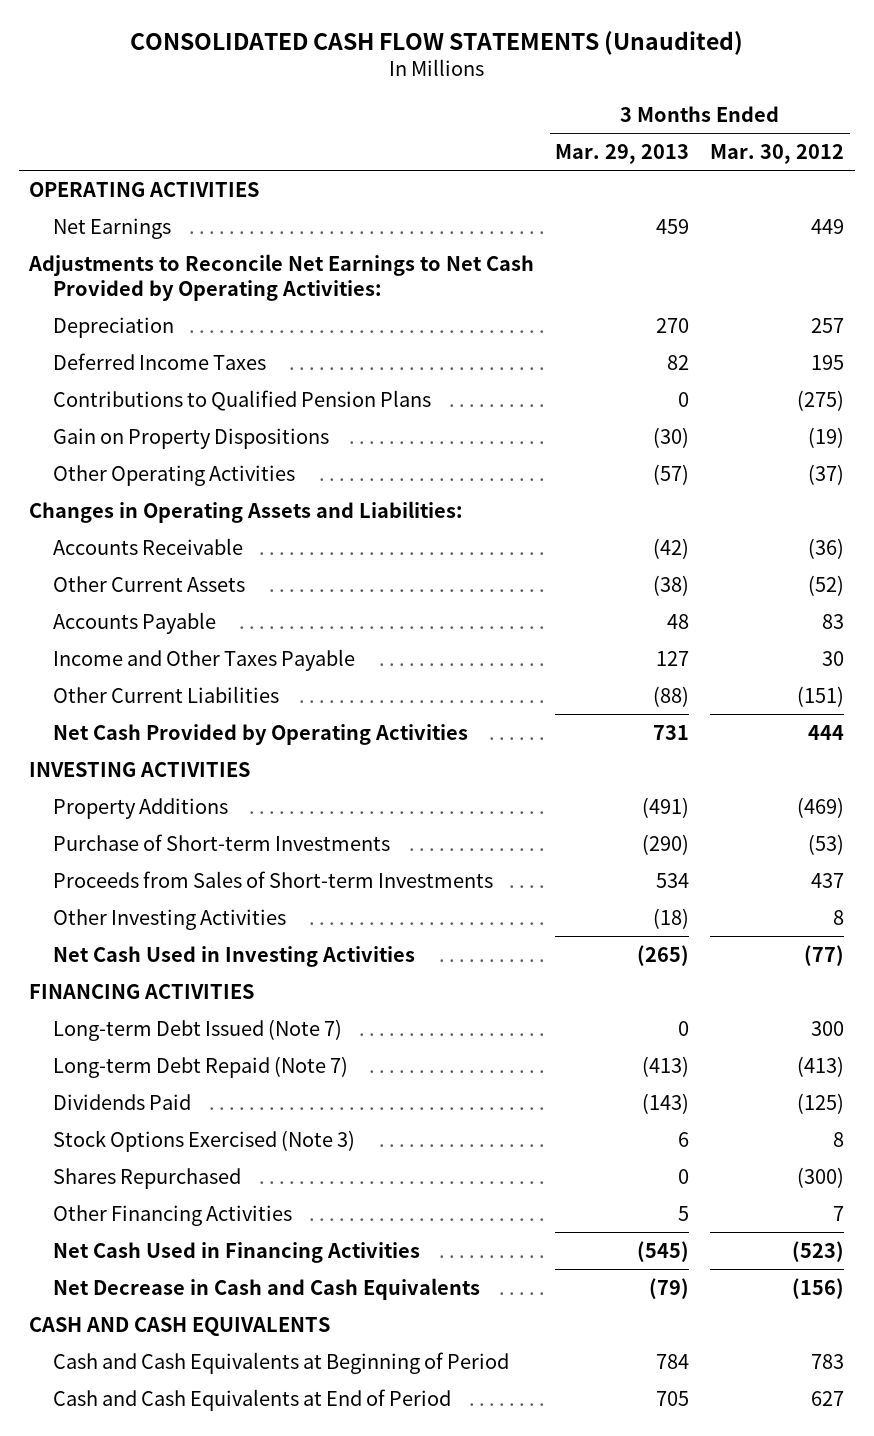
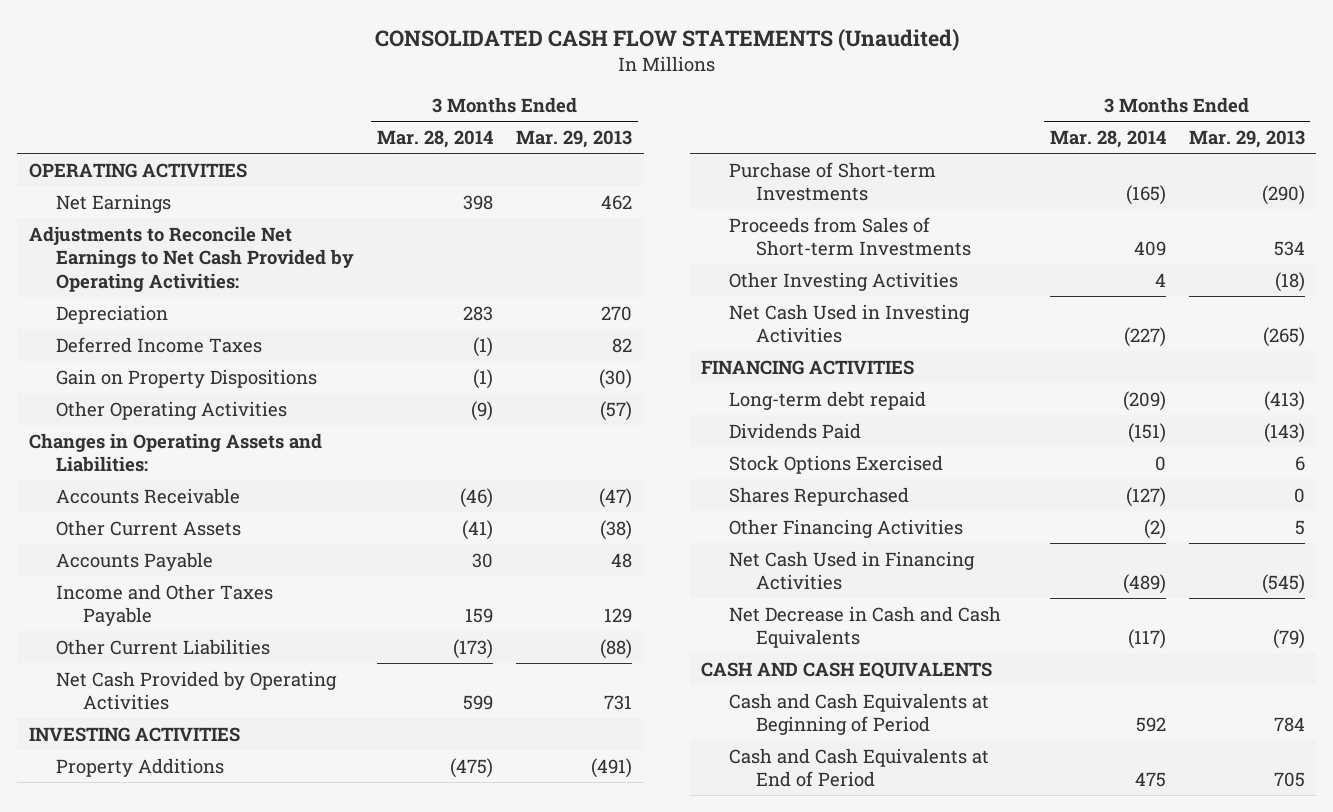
- | 3 Months Ended Mar. 29, 2013 | 3 Months Ended Mar. 30, 2012
+ | 3 Months Ended Mar. 28, 2014 | 3 Months Ended Mar. 29, 2013
- Net Earnings | 459 | 449
+ Net Earnings | 398 | 462
- Contributions to Qualified Pension Plans | 0 | (275)
- Accounts Receivable | (42) | (36)
+ Accounts Receivable | (46) | (47)
- Income and Other Taxes Payable | 127 | 30
+ Income and Other Taxes Payable | 159 | 129
- Long-term Debt Issued (Note 7) | 0 | 300
- Long-term Debt Repaid (Note 7) | (413) | (413)
+ Long-term debt repaid | (209) | (413)
- Stock Options Exercised (Note 3) | 6 | 8
+ Stock Options Exercised | 0 | 6

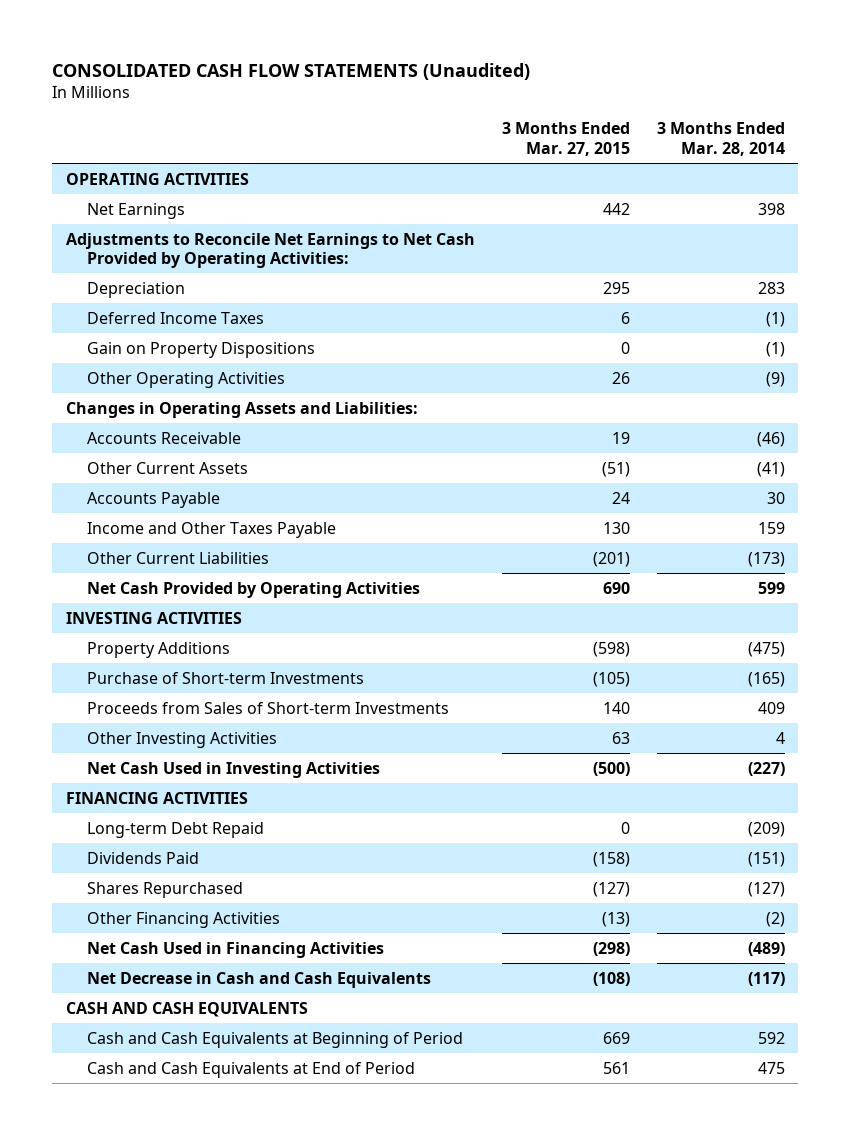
- | 3 Months Ended Mar. 28, 2014 | 3 Months Ended Mar. 29, 2013
+ | 3 Months Ended Mar. 27, 2015 | 3 Months Ended Mar. 28, 2014
- Long-term debt repaid | (209) | (413)
+ Long-term Debt Repaid | 0 | (209)
- Stock Options Exercised | 0 | 6

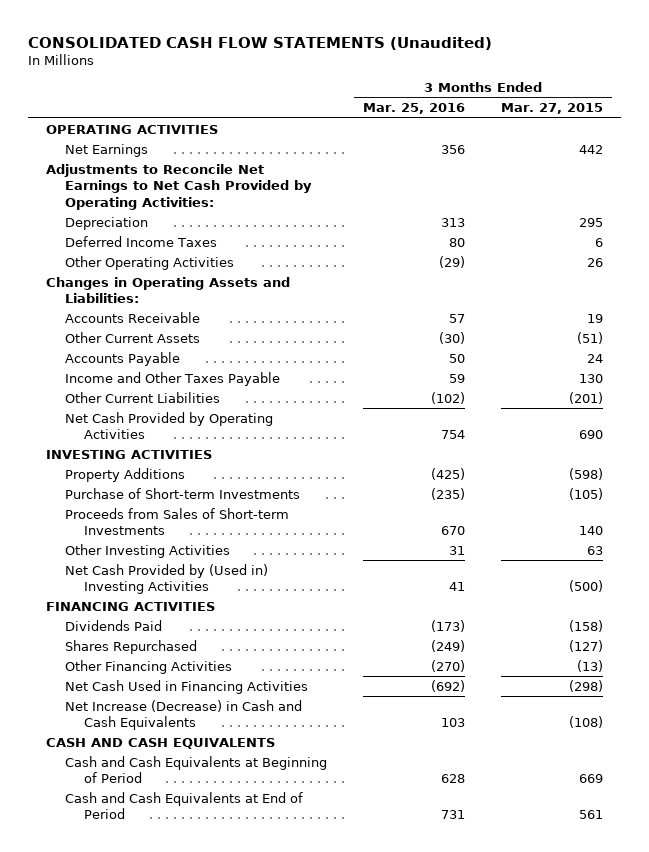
- | 3 Months Ended Mar. 27, 2015 | 3 Months Ended Mar. 28, 2014
+ | 3 Months Ended Mar. 25, 2016 | 3 Months Ended Mar. 27, 2015
- Gain on Property Dispositions | 0 | (1)
- Net Cash Used in Investing Activities | (500) | (227)
+ Net Cash Provided by (Used in) Investing Activities | 41 | (500)
- Long-term Debt Repaid | 0 | (209)
- Net Decrease in Cash and Cash Equivalents | (108) | (117)
+ Net Increase (Decrease) in Cash and Cash Equivalents | 103 | (108)

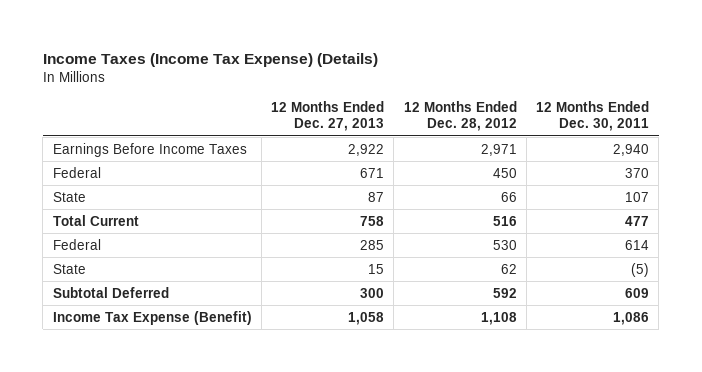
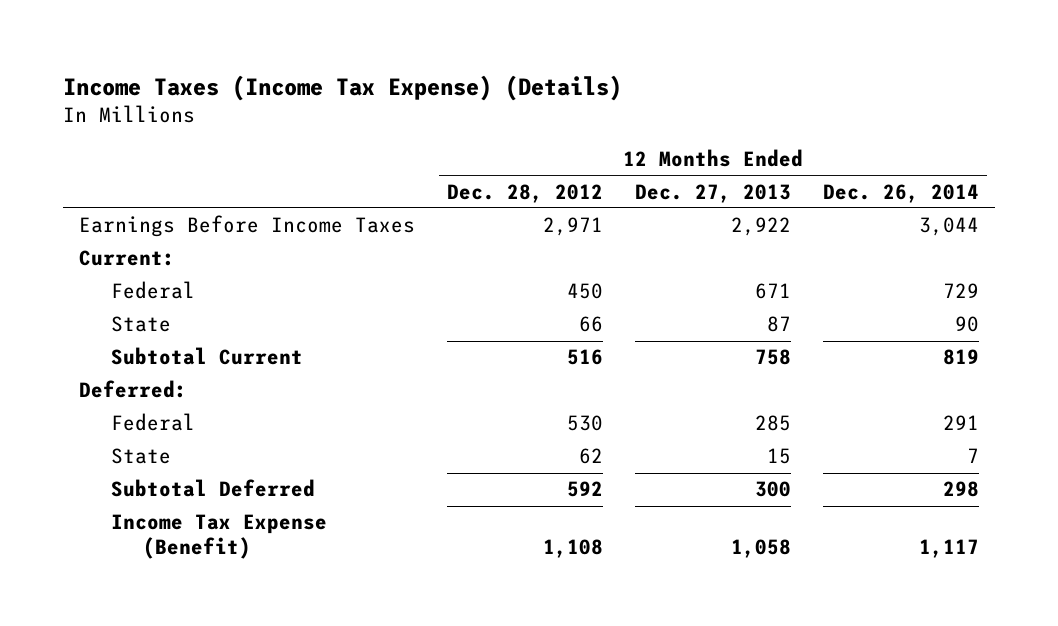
- | 12 Months Ended Dec. 27, 2013 | 12 Months Ended Dec. 28, 2012 | 12 Months Ended Dec. 30, 2011
+ | 12 Months Ended Dec. 28, 2012 | 12 Months Ended Dec. 27, 2013 | 12 Months Ended Dec. 26, 2014
+ Current:
- Total Current | 758 | 516 | 477
+ Subtotal Current | 516 | 758 | 819
+ Deferred:

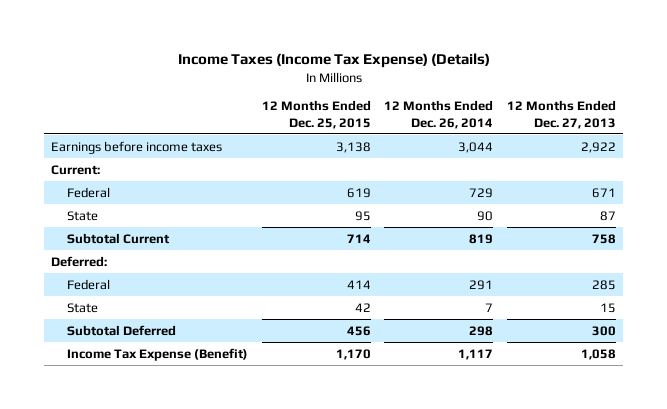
- | 12 Months Ended Dec. 28, 2012 | 12 Months Ended Dec. 27, 2013 | 12 Months Ended Dec. 26, 2014
+ | 12 Months Ended Dec. 25, 2015 | 12 Months Ended Dec. 26, 2014 | 12 Months Ended Dec. 27, 2013
- Earnings Before Income Taxes | 2,971 | 2,922 | 3,044
+ Earnings before income taxes | 3,138 | 3,044 | 2,922

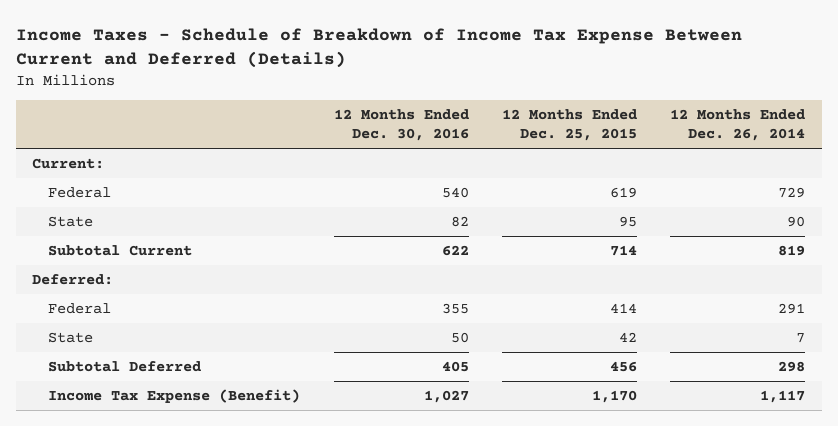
- Income Taxes (Income Tax Expense) (Details)
+ Income Taxes - Schedule of Breakdown of Income Tax Expense Between Current and Deferred (Details)
- | 12 Months Ended Dec. 25, 2015 | 12 Months Ended Dec. 26, 2014 | 12 Months Ended Dec. 27, 2013
+ | 12 Months Ended Dec. 30, 2016 | 12 Months Ended Dec. 25, 2015 | 12 Months Ended Dec. 26, 2014
- Earnings before income taxes | 3,138 | 3,044 | 2,922

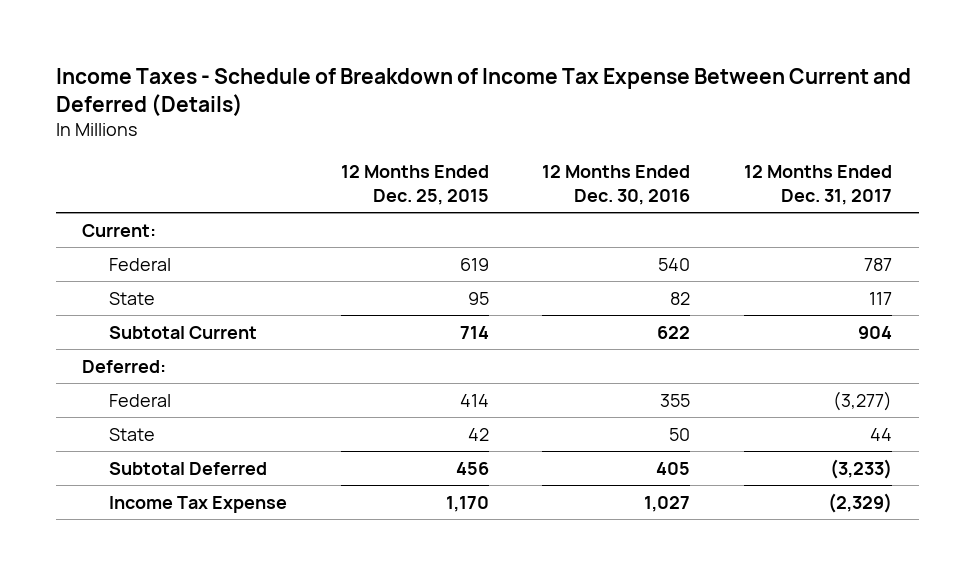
- | 12 Months Ended Dec. 30, 2016 | 12 Months Ended Dec. 25, 2015 | 12 Months Ended Dec. 26, 2014
+ | 12 Months Ended Dec. 25, 2015 | 12 Months Ended Dec. 30, 2016 | 12 Months Ended Dec. 31, 2017
- Income Tax Expense (Benefit) | 1,027 | 1,170 | 1,117
+ Income Tax Expense | 1,170 | 1,027 | (2,329)

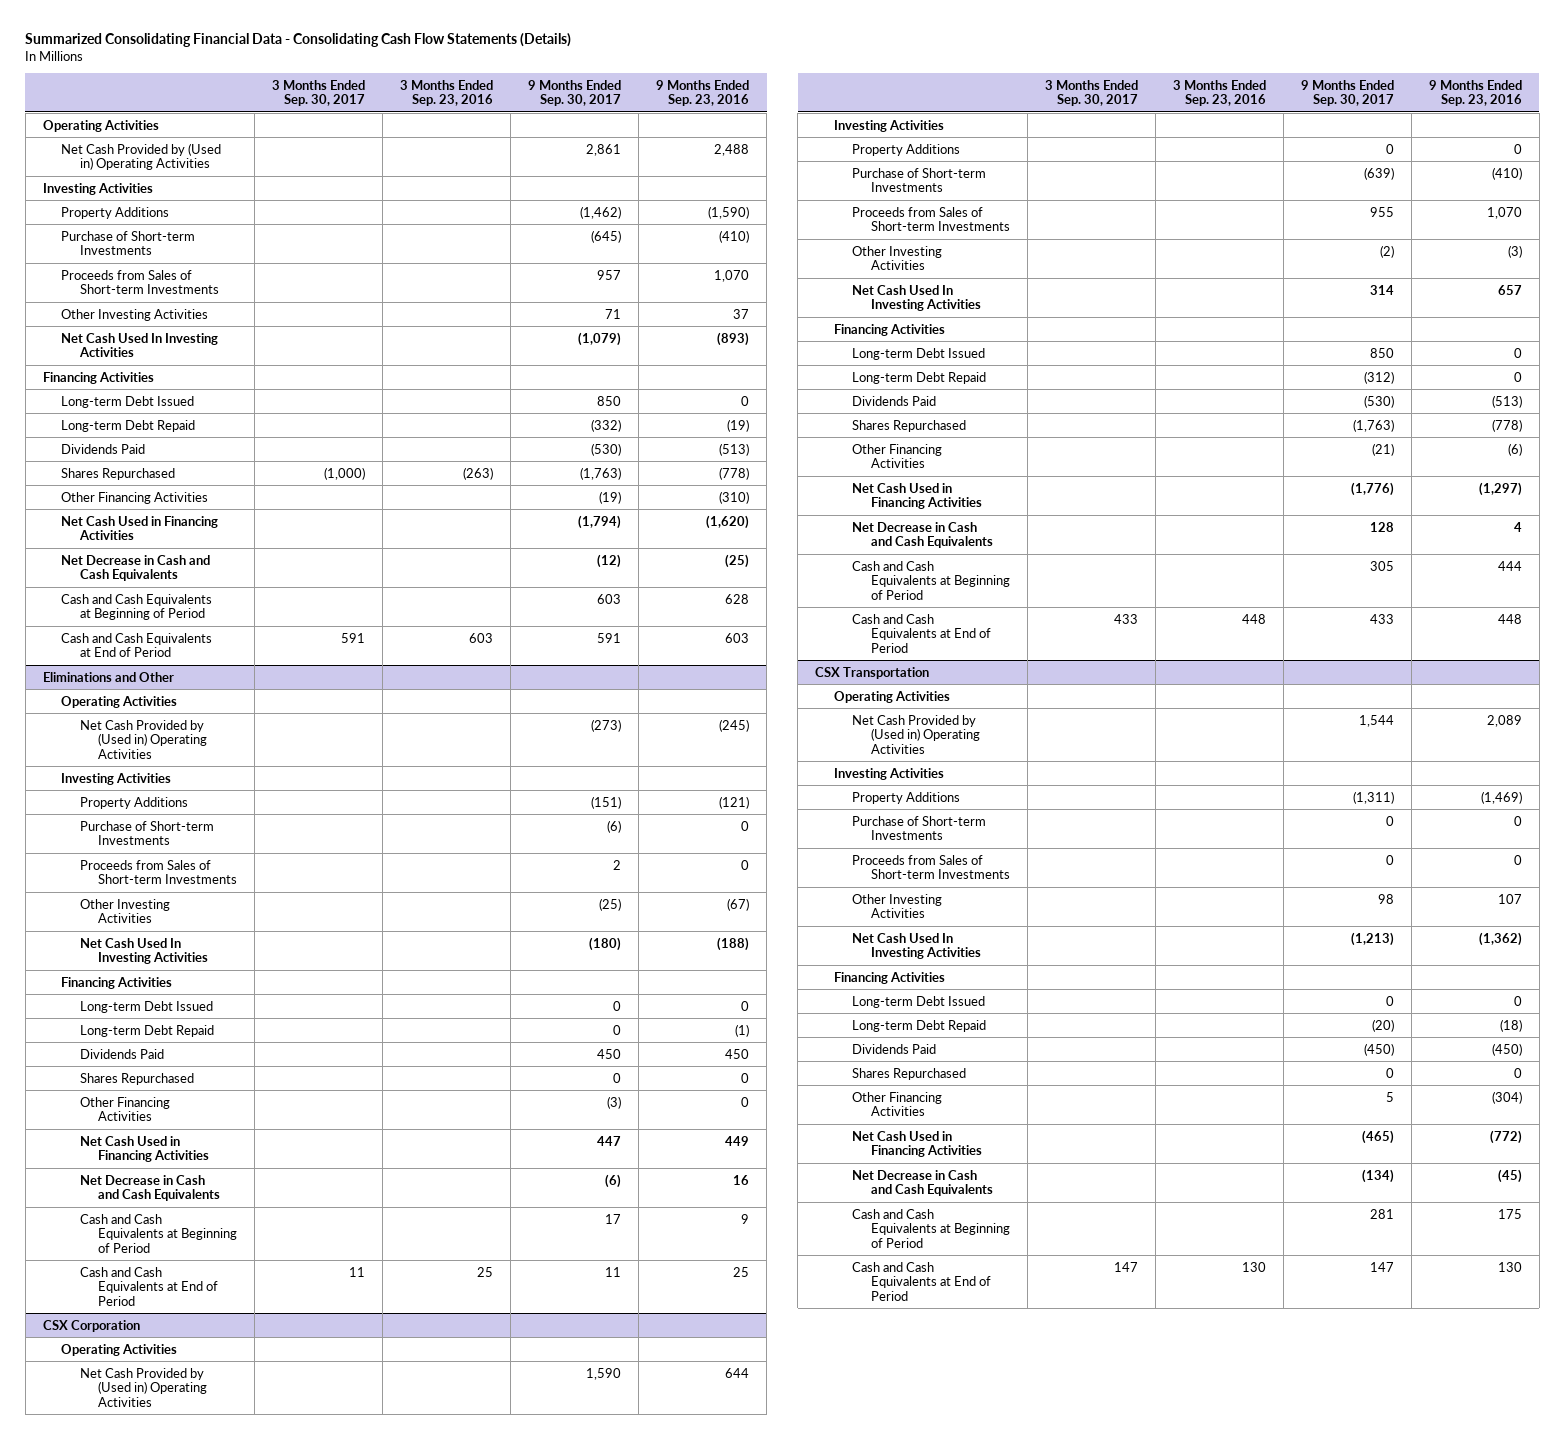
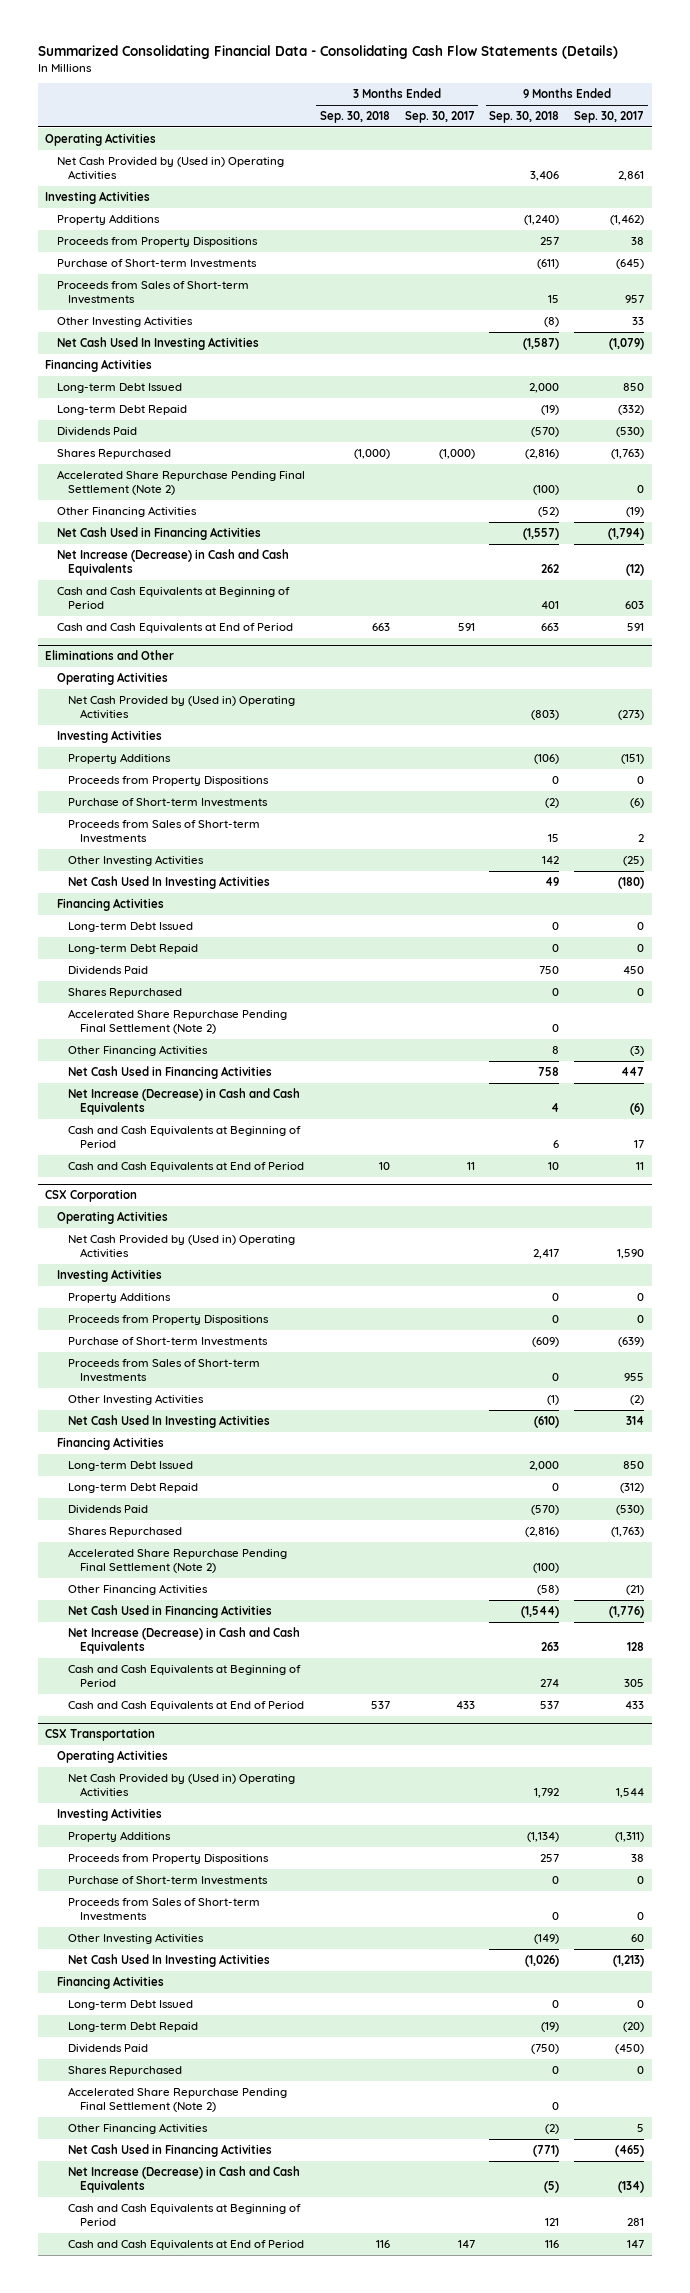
- | 3 Months Ended Sep. 30, 2017 | 3 Months Ended Sep. 23, 2016 | 9 Months Ended Sep. 30, 2017 | 9 Months Ended Sep. 23, 2016
+ | 3 Months Ended Sep. 30, 2018 | 3 Months Ended Sep. 30, 2017 | 9 Months Ended Sep. 30, 2018 | 9 Months Ended Sep. 30, 2017
+ Proceeds from Property Dispositions | | | 257 | 38
- Other Investing Activities | | | 71 | 37
+ Other Investing Activities | | | (8) | 33
+ Accelerated Share Repurchase Pending Final Settlement (Note 2) | | | (100) | 0
- Net Decrease in Cash and Cash Equivalents | | | (12) | (25)
+ Net Increase (Decrease) in Cash and Cash Equivalents | | | 262 | (12)
@ Eliminations and Other
+ Proceeds from Property Dispositions | | | 0 | 0
+ Accelerated Share Repurchase Pending Final Settlement (Note 2) | | | 0 |
- Net Decrease in Cash and Cash Equivalents | | | (6) | 16
+ Net Increase (Decrease) in Cash and Cash Equivalents | | | 4 | (6)
@ CSX Corporation
+ Proceeds from Property Dispositions | | | 0 | 0
+ Accelerated Share Repurchase Pending Final Settlement (Note 2) | | | (100) |
- Net Decrease in Cash and Cash Equivalents | | | 128 | 4
+ Net Increase (Decrease) in Cash and Cash Equivalents | | | 263 | 128
@ CSX Transportation
+ Proceeds from Property Dispositions | | | 257 | 38
- Other Investing Activities | | | 98 | 107
+ Other Investing Activities | | | (149) | 60
+ Accelerated Share Repurchase Pending Final Settlement (Note 2) | | | 0 |
- Net Decrease in Cash and Cash Equivalents | | | (134) | (45)
+ Net Increase (Decrease) in Cash and Cash Equivalents | | | (5) | (134)

